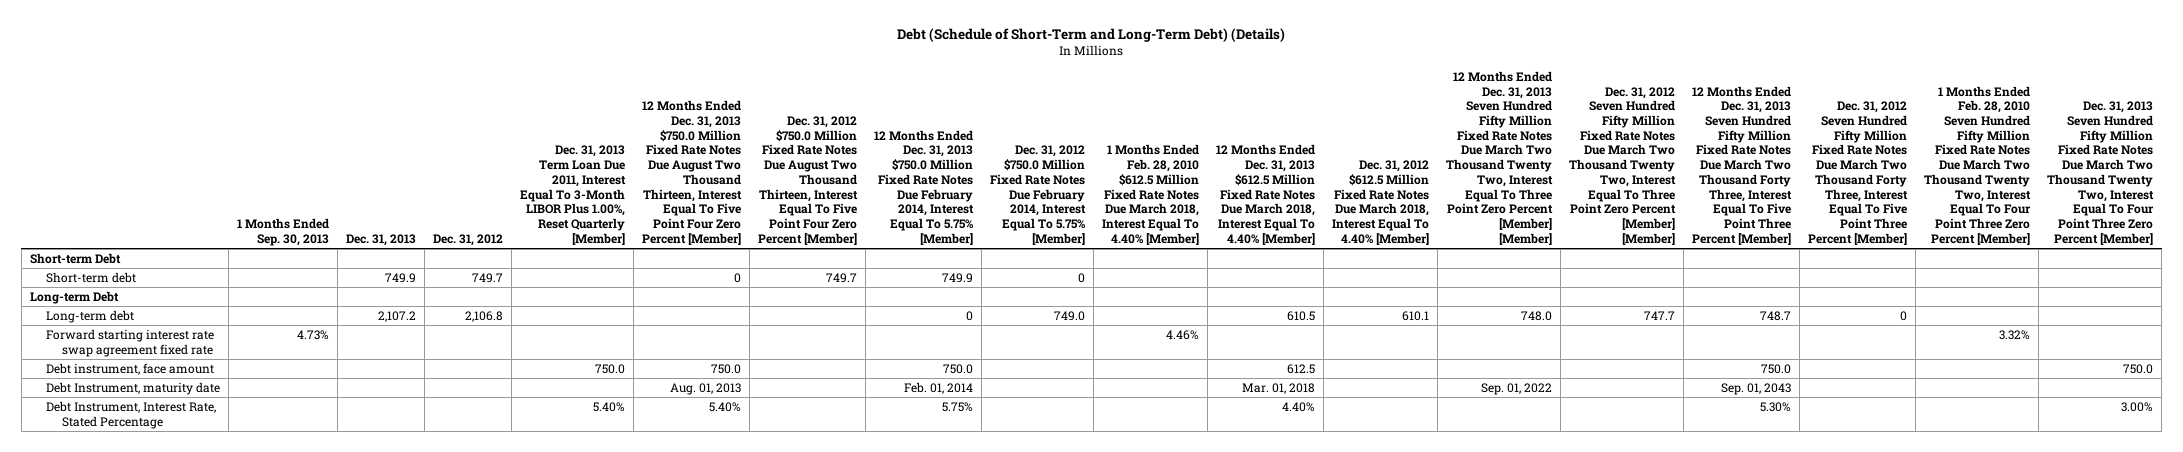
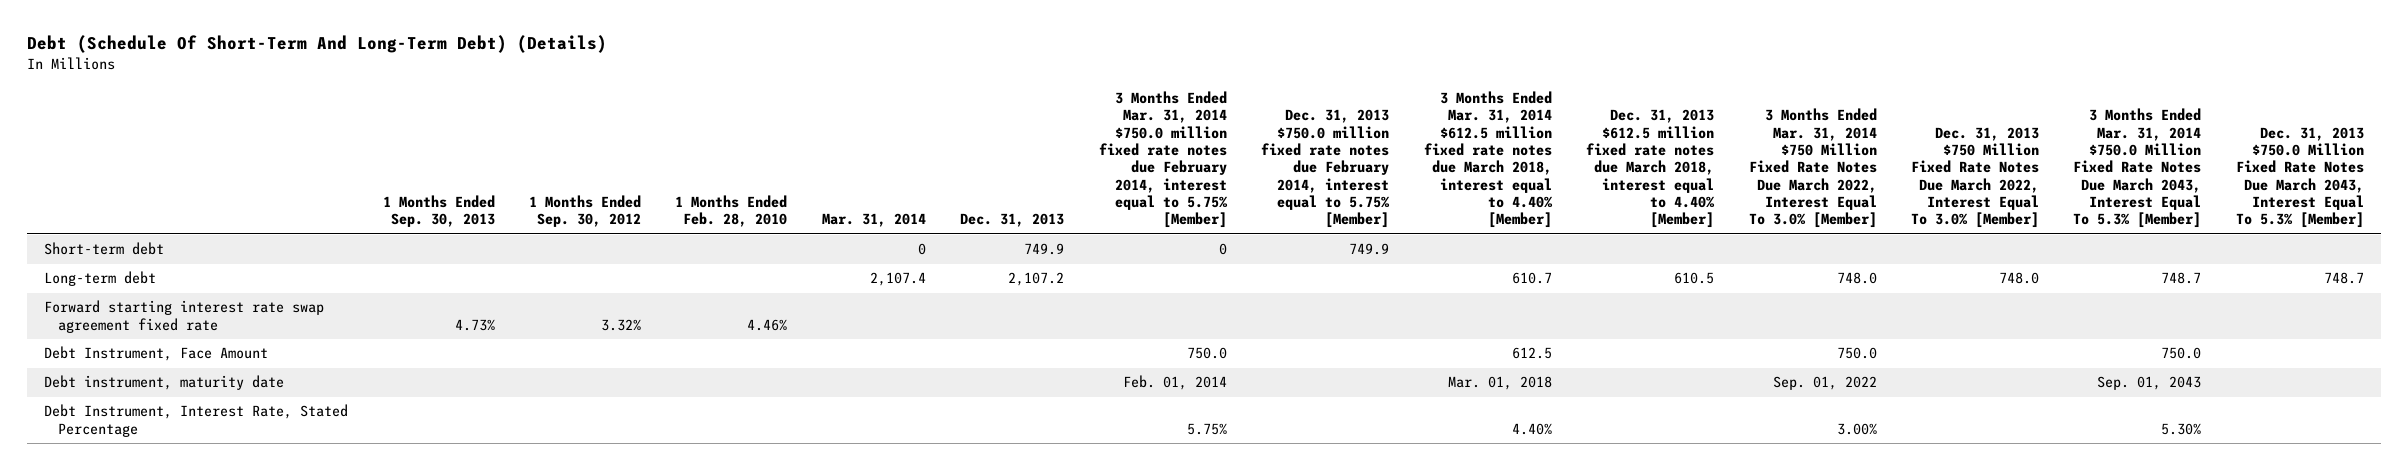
- Debt (Schedule of Short-Term and Long-Term Debt) (Details)
+ Debt (Schedule Of Short-Term And Long-Term Debt) (Details)
- | 1 Months Ended Sep. 30, 2013 | Dec. 31, 2013 | Dec. 31, 2012 | Dec. 31, 2013 Term Loan Due 2011, Interest Equal To 3-Month LIBOR Plus 1.00%, Reset Quarterly [Member] | 12 Months Ended Dec. 31, 2013 $750.0 Million Fixed Rate Notes Due August Two Thousand Thirteen, Interest Equal To Five Point Four Zero Percent [Member] | Dec. 31, 2012 $750.0 Million Fixed Rate Notes Due August Two Thousand Thirteen, Interest Equal To Five Point Four Zero Percent [Member] | 12 Months Ended Dec. 31, 2013 $750.0 Million Fixed Rate Notes Due February 2014, Interest Equal To 5.75% [Member] | Dec. 31, 2012 $750.0 Million Fixed Rate Notes Due February 2014, Interest Equal To 5.75% [Member] | 1 Months Ended Feb. 28, 2010 $612.5 Million Fixed Rate Notes Due March 2018, Interest Equal To 4.40% [Member] | 12 Months Ended Dec. 31, 2013 $612.5 Million Fixed Rate Notes Due March 2018, Interest Equal To 4.40% [Member] | Dec. 31, 2012 $612.5 Million Fixed Rate Notes Due March 2018, Interest Equal To 4.40% [Member] | 12 Months Ended Dec. 31, 2013 Seven Hundred Fifty Million Fixed Rate Notes Due March Two Thousand Twenty Two, Interest Equal To Three Point Zero Percent [Member] [Member] | Dec. 31, 2012 Seven Hundred Fifty Million Fixed Rate Notes Due March Two Thousand Twenty Two, Interest Equal To Three Point Zero Percent [Member] [Member] | 12 Months Ended Dec. 31, 2013 Seven Hundred Fifty Million Fixed Rate Notes Due March Two Thousand Forty Three, Interest Equal To Five Point Three Percent [Member] | Dec. 31, 2012 Seven Hundred Fifty Million Fixed Rate Notes Due March Two Thousand Forty Three, Interest Equal To Five Point Three Percent [Member] | 1 Months Ended Feb. 28, 2010 Seven Hundred Fifty Million Fixed Rate Notes Due March Two Thousand Twenty Two, Interest Equal To Four Point Three Zero Percent [Member] | Dec. 31, 2013 Seven Hundred Fifty Million Fixed Rate Notes Due March Two Thousand Twenty Two, Interest Equal To Four Point Three Zero Percent [Member]
+ | 1 Months Ended Sep. 30, 2013 | 1 Months Ended Sep. 30, 2012 | 1 Months Ended Feb. 28, 2010 | Mar. 31, 2014 | Dec. 31, 2013 | 3 Months Ended Mar. 31, 2014 $750.0 million fixed rate notes due February 2014, interest equal to 5.75% [Member] | Dec. 31, 2013 $750.0 million fixed rate notes due February 2014, interest equal to 5.75% [Member] | 3 Months Ended Mar. 31, 2014 $612.5 million fixed rate notes due March 2018, interest equal to 4.40% [Member] | Dec. 31, 2013 $612.5 million fixed rate notes due March 2018, interest equal to 4.40% [Member] | 3 Months Ended Mar. 31, 2014 $750 Million Fixed Rate Notes Due March 2022, Interest Equal To 3.0% [Member] | Dec. 31, 2013 $750 Million Fixed Rate Notes Due March 2022, Interest Equal To 3.0% [Member] | 3 Months Ended Mar. 31, 2014 $750.0 Million Fixed Rate Notes Due March 2043, Interest Equal To 5.3% [Member] | Dec. 31, 2013 $750.0 Million Fixed Rate Notes Due March 2043, Interest Equal To 5.3% [Member]
- Short-term Debt
- Long-term Debt
- Debt instrument, face amount | | | | 750.0 | 750.0 | | 750.0 | | | 612.5 | | | | 750.0 | | | 750.0
- Debt Instrument, maturity date | | | | | Aug. 01, 2013 | | Feb. 01, 2014 | | | Mar. 01, 2018 | | Sep. 01, 2022 | | Sep. 01, 2043 | | |
+ Debt Instrument, Face Amount | | | | | | 750.0 | | 612.5 | | 750.0 | | 750.0 |
+ Debt instrument, maturity date | | | | | | Feb. 01, 2014 | | Mar. 01, 2018 | | Sep. 01, 2022 | | Sep. 01, 2043 |

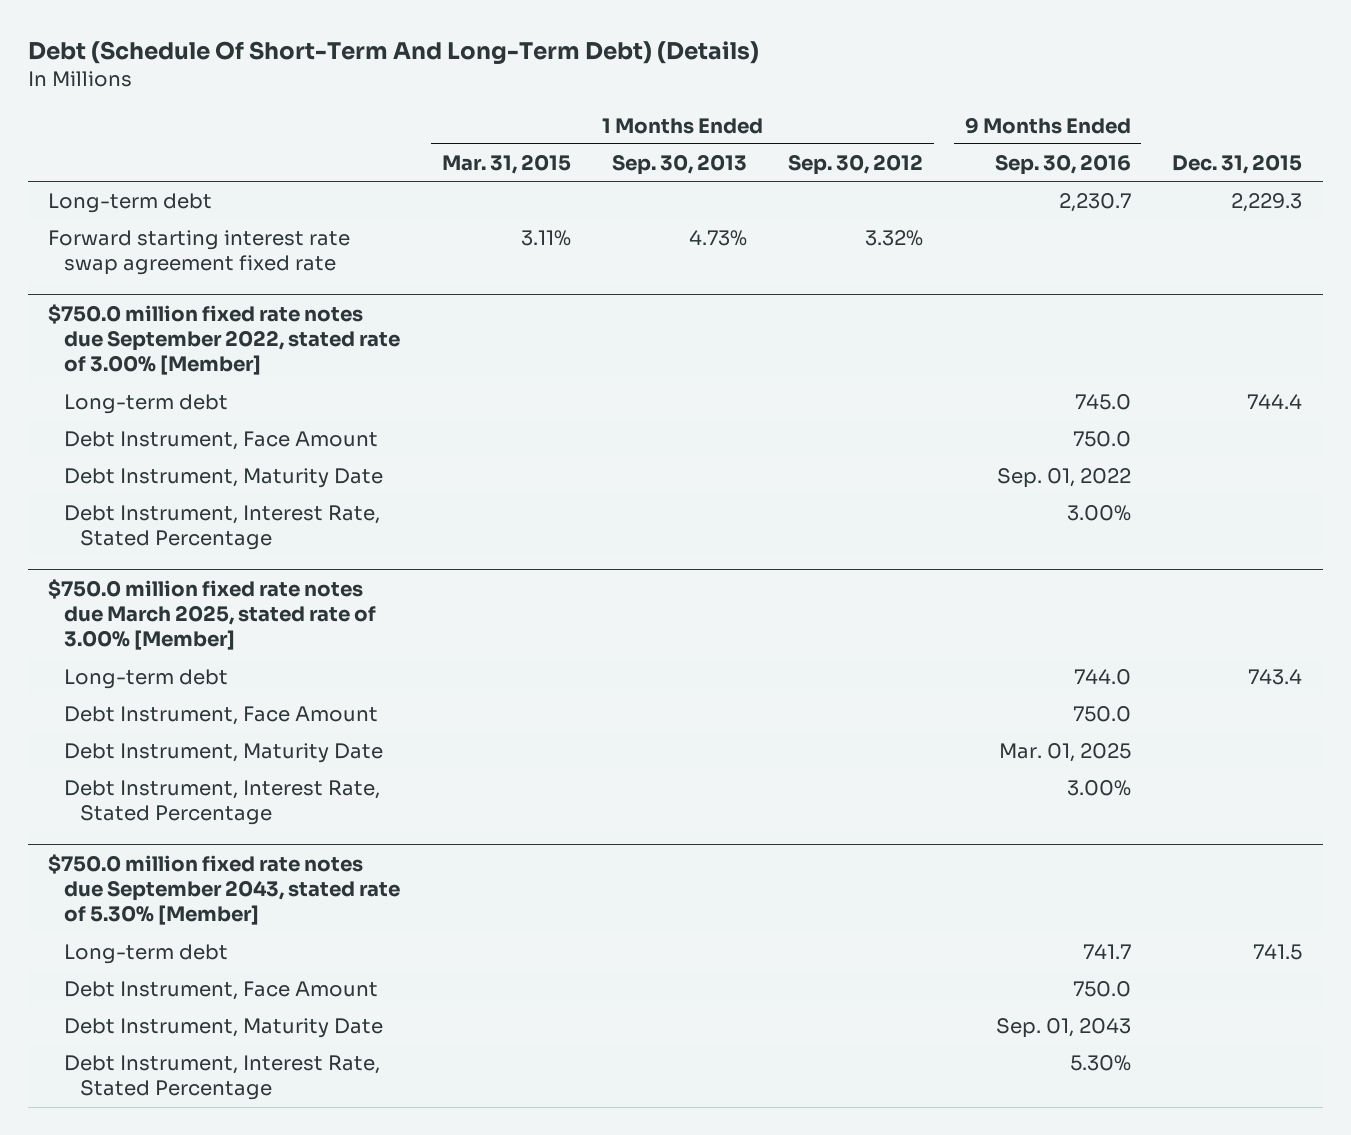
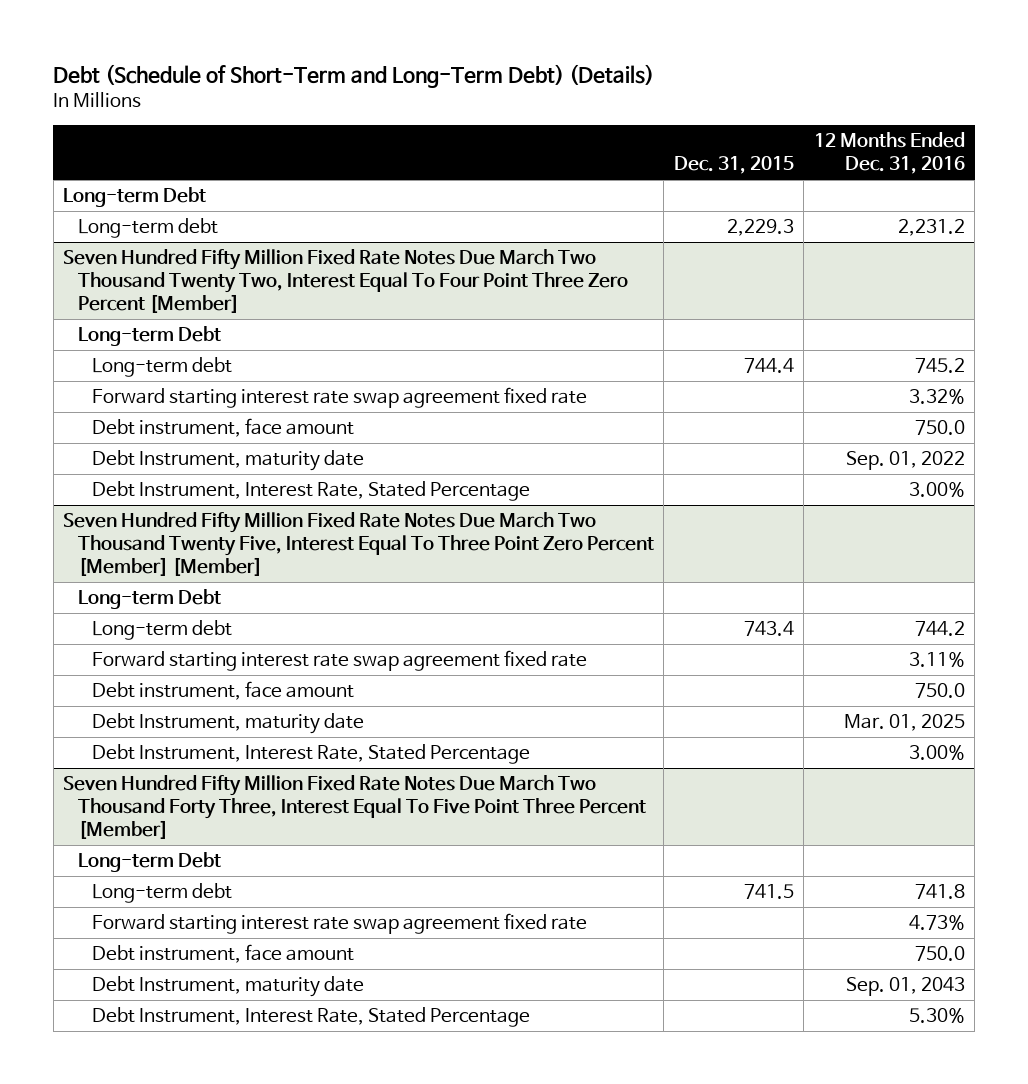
- Debt (Schedule Of Short-Term And Long-Term Debt) (Details)
+ Debt (Schedule of Short-Term and Long-Term Debt) (Details)
- | 1 Months Ended Mar. 31, 2015 | 1 Months Ended Sep. 30, 2013 | 1 Months Ended Sep. 30, 2012 | 9 Months Ended Sep. 30, 2016 | Dec. 31, 2015
+ | Dec. 31, 2015 | 12 Months Ended Dec. 31, 2016
+ Long-term Debt
- Forward starting interest rate swap agreement fixed rate | 3.11% | 4.73% | 3.32% | |
- $750.0 million fixed rate notes due September 2022, stated rate of 3.00% [Member]
+ Seven Hundred Fifty Million Fixed Rate Notes Due March Two Thousand Twenty Two, Interest Equal To Four Point Three Zero Percent [Member]
+ Long-term Debt
- Debt Instrument, Face Amount | | | | 750.0 |
- Debt Instrument, Maturity Date | | | | Sep. 01, 2022 |
+ Forward starting interest rate swap agreement fixed rate | | 3.32%
+ Debt instrument, face amount | | 750.0
+ Debt Instrument, maturity date | | Sep. 01, 2022
- $750.0 million fixed rate notes due March 2025, stated rate of 3.00% [Member]
+ Seven Hundred Fifty Million Fixed Rate Notes Due March Two Thousand Twenty Five, Interest Equal To Three Point Zero Percent [Member] [Member]
+ Long-term Debt
- Debt Instrument, Face Amount | | | | 750.0 |
- Debt Instrument, Maturity Date | | | | Mar. 01, 2025 |
+ Forward starting interest rate swap agreement fixed rate | | 3.11%
+ Debt instrument, face amount | | 750.0
+ Debt Instrument, maturity date | | Mar. 01, 2025
- $750.0 million fixed rate notes due September 2043, stated rate of 5.30% [Member]
+ Seven Hundred Fifty Million Fixed Rate Notes Due March Two Thousand Forty Three, Interest Equal To Five Point Three Percent [Member]
+ Long-term Debt
- Debt Instrument, Face Amount | | | | 750.0 |
- Debt Instrument, Maturity Date | | | | Sep. 01, 2043 |
+ Forward starting interest rate swap agreement fixed rate | | 4.73%
+ Debt instrument, face amount | | 750.0
+ Debt Instrument, maturity date | | Sep. 01, 2043

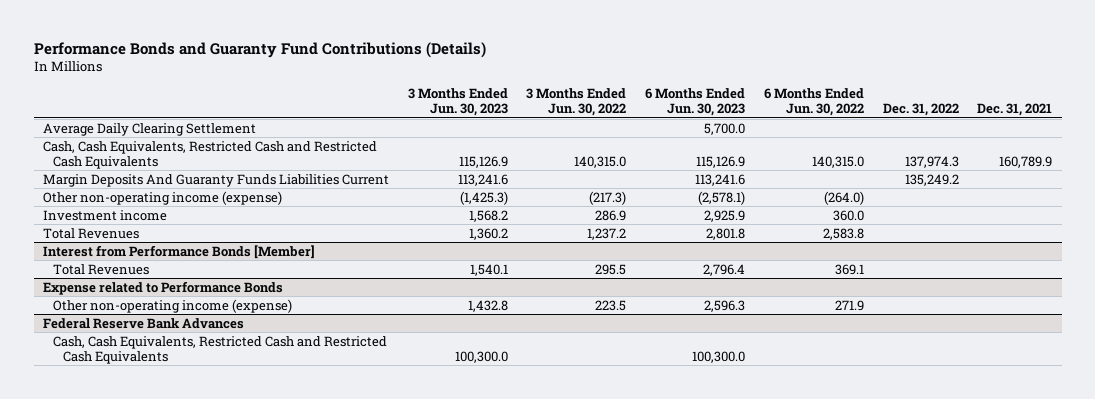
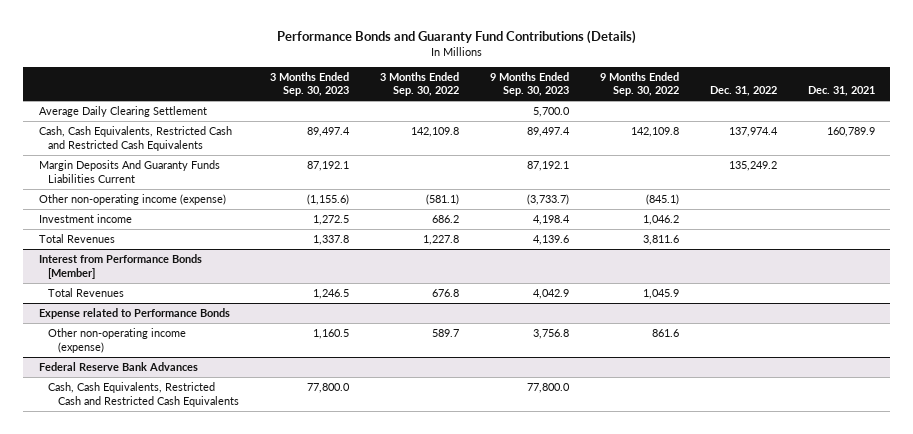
- | 3 Months Ended Jun. 30, 2023 | 3 Months Ended Jun. 30, 2022 | 6 Months Ended Jun. 30, 2023 | 6 Months Ended Jun. 30, 2022 | Dec. 31, 2022 | Dec. 31, 2021
+ | 3 Months Ended Sep. 30, 2023 | 3 Months Ended Sep. 30, 2022 | 9 Months Ended Sep. 30, 2023 | 9 Months Ended Sep. 30, 2022 | Dec. 31, 2022 | Dec. 31, 2021
- Cash, Cash Equivalents, Restricted Cash and Restricted Cash Equivalents | 115,126.9 | 140,315.0 | 115,126.9 | 140,315.0 | 137,974.3 | 160,789.9
+ Cash, Cash Equivalents, Restricted Cash and Restricted Cash Equivalents | 89,497.4 | 142,109.8 | 89,497.4 | 142,109.8 | 137,974.4 | 160,789.9

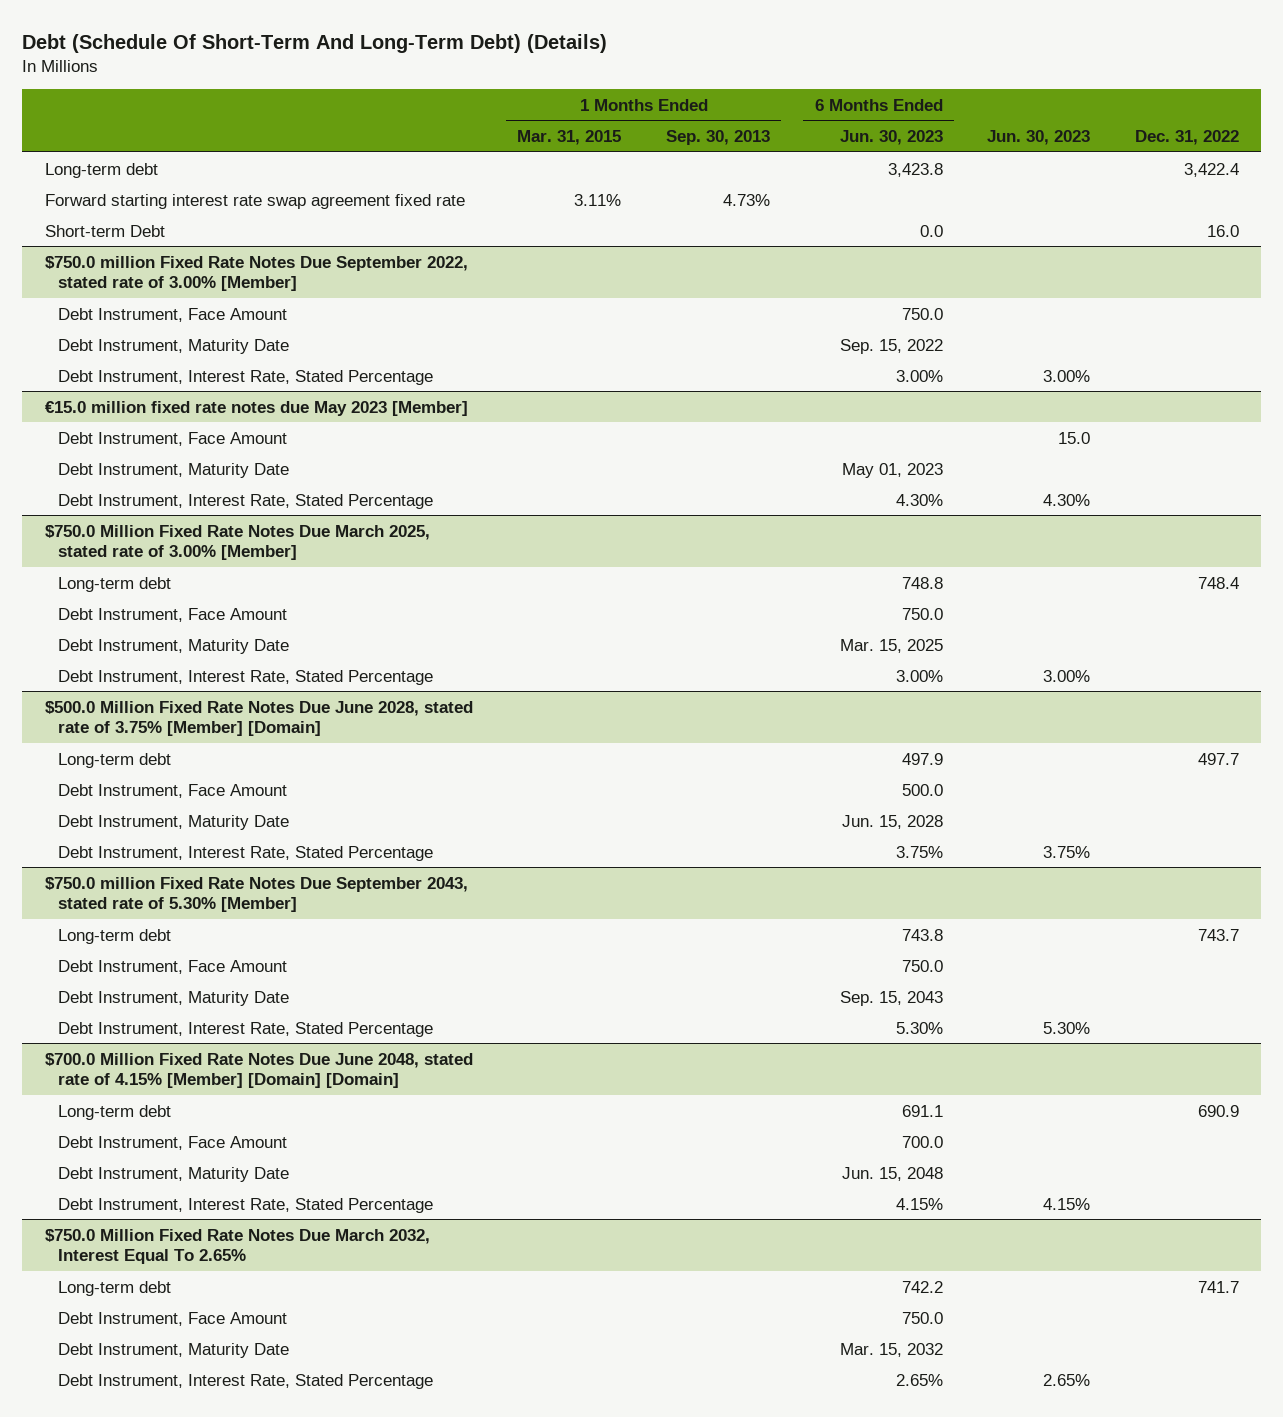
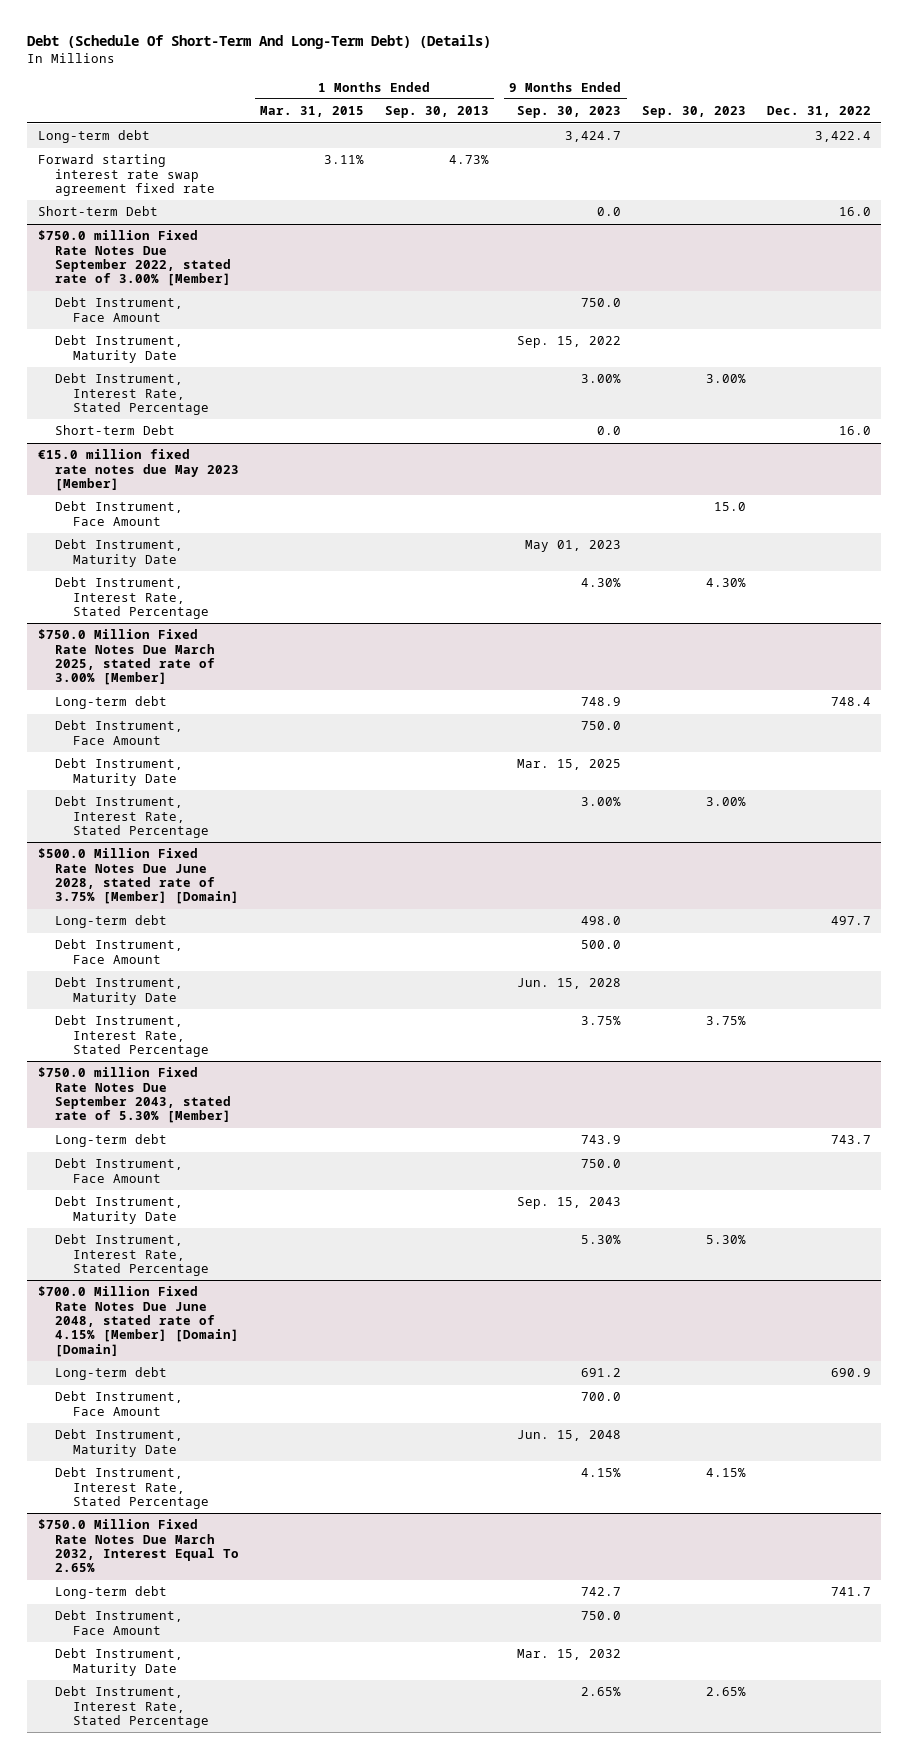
- | 1 Months Ended Mar. 31, 2015 | 1 Months Ended Sep. 30, 2013 | 6 Months Ended Jun. 30, 2023 | Jun. 30, 2023 | Dec. 31, 2022
+ | 1 Months Ended Mar. 31, 2015 | 1 Months Ended Sep. 30, 2013 | 9 Months Ended Sep. 30, 2023 | Sep. 30, 2023 | Dec. 31, 2022
@ $750.0 million Fixed Rate Notes Due September 2022, stated rate of 3.00% [Member]
+ Short-term Debt | | | 0.0 | | 16.0

